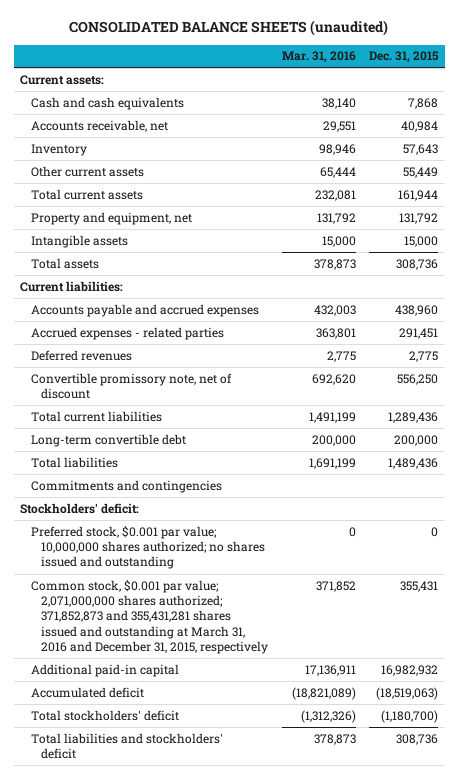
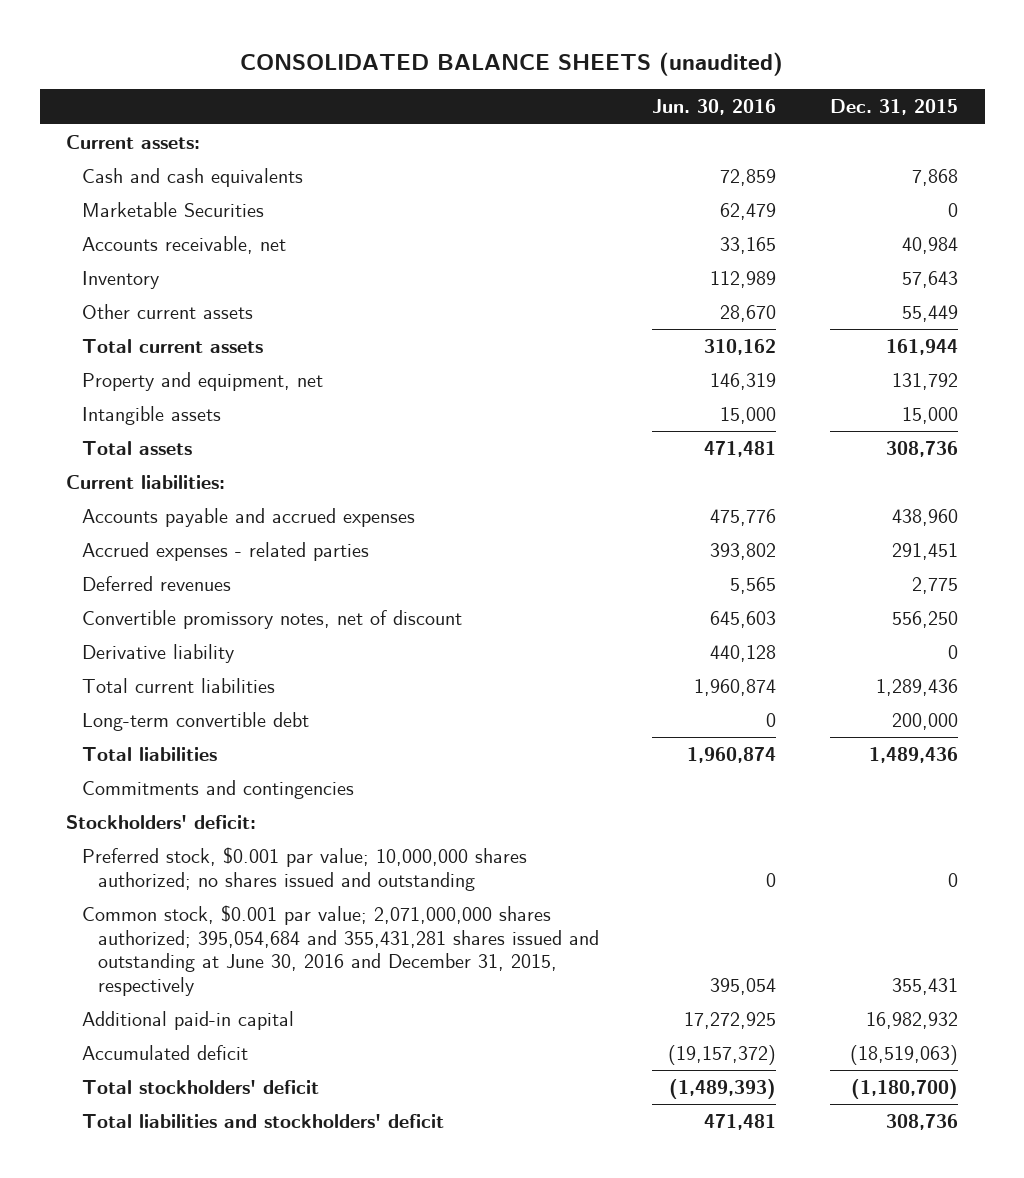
- | Mar. 31, 2016 | Dec. 31, 2015
+ | Jun. 30, 2016 | Dec. 31, 2015
+ Marketable Securities | 62,479 | 0
- Convertible promissory note, net of discount | 692,620 | 556,250
+ Convertible promissory notes, net of discount | 645,603 | 556,250
+ Derivative liability | 440,128 | 0
- Common stock, $0.001 par value; 2,071,000,000 shares authorized; 371,852,873 and 355,431,281 shares issued and outstanding at March 31, 2016 and December 31, 2015, respectively | 371,852 | 355,431
+ Common stock, $0.001 par value; 2,071,000,000 shares authorized; 395,054,684 and 355,431,281 shares issued and outstanding at June 30, 2016 and December 31, 2015, respectively | 395,054 | 355,431

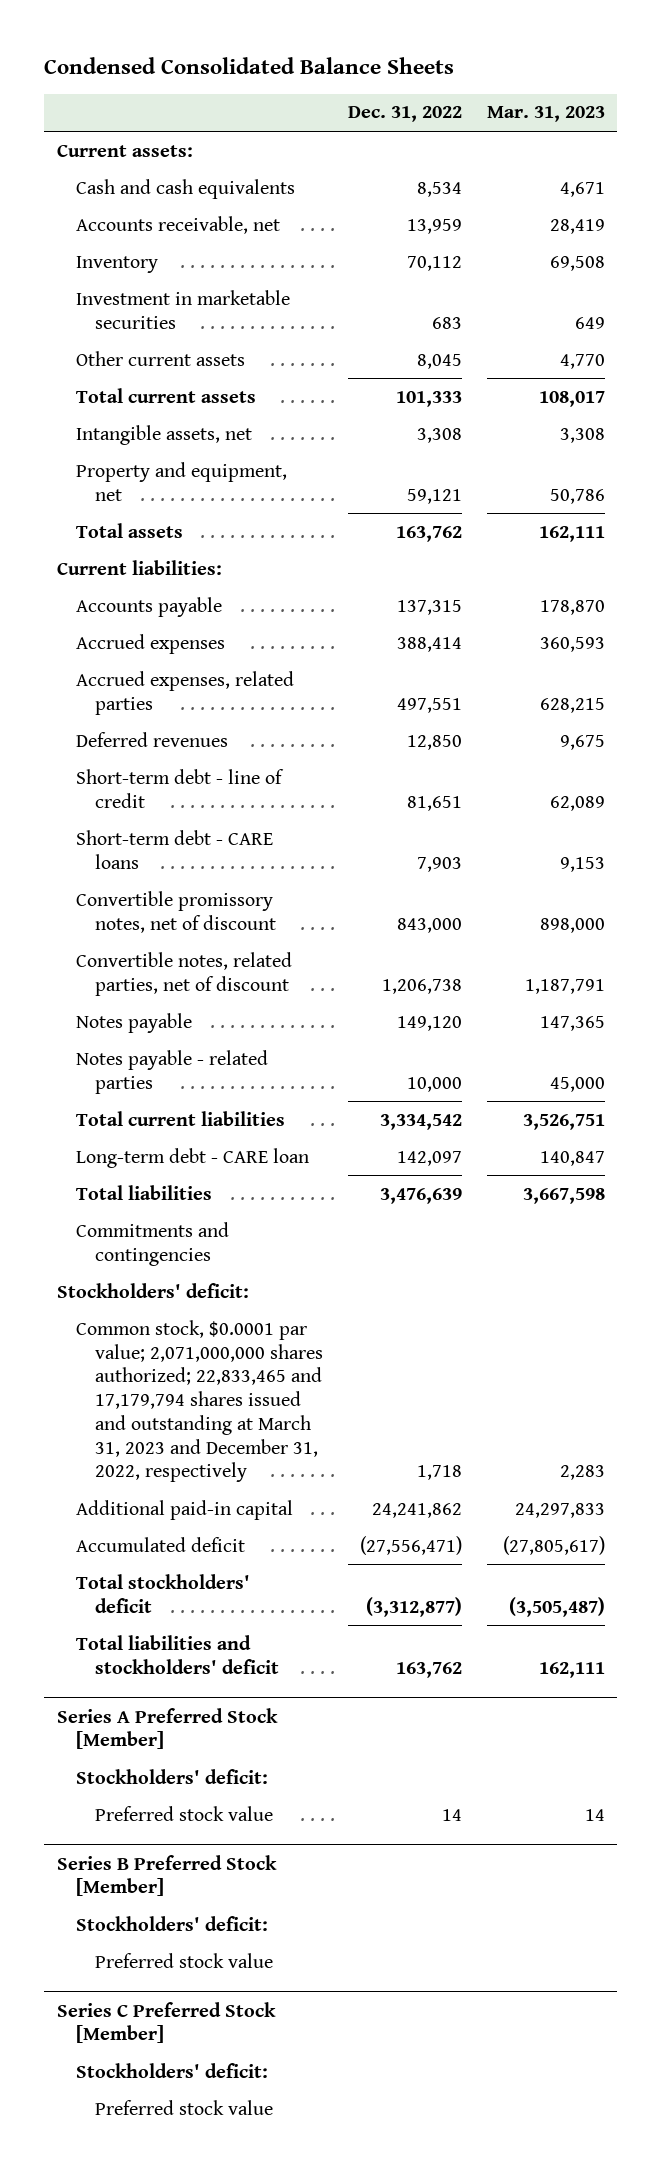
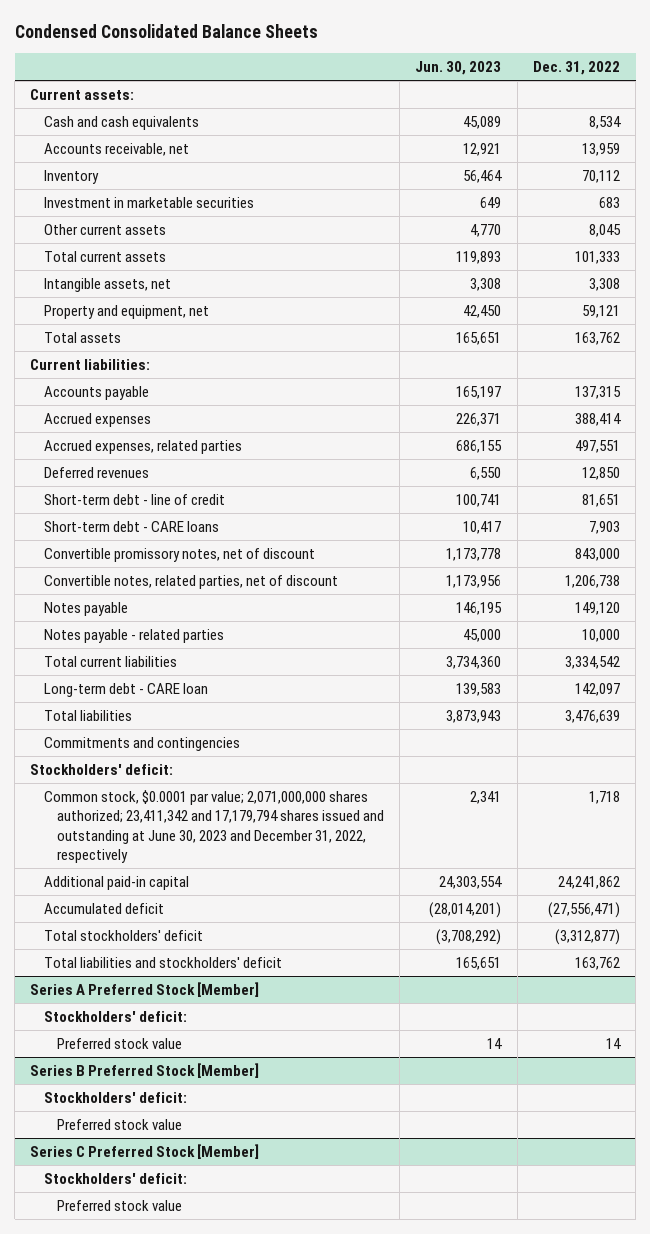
- | Dec. 31, 2022 | Mar. 31, 2023
+ | Jun. 30, 2023 | Dec. 31, 2022
- Common stock, $0.0001 par value; 2,071,000,000 shares authorized; 22,833,465 and 17,179,794 shares issued and outstanding at March 31, 2023 and December 31, 2022, respectively | 1,718 | 2,283
+ Common stock, $0.0001 par value; 2,071,000,000 shares authorized; 23,411,342 and 17,179,794 shares issued and outstanding at June 30, 2023 and December 31, 2022, respectively | 2,341 | 1,718

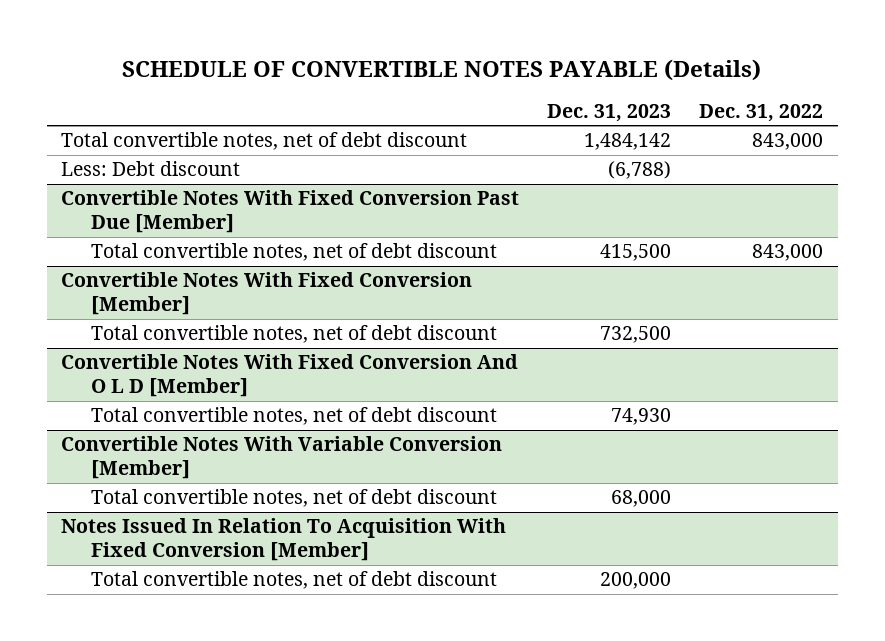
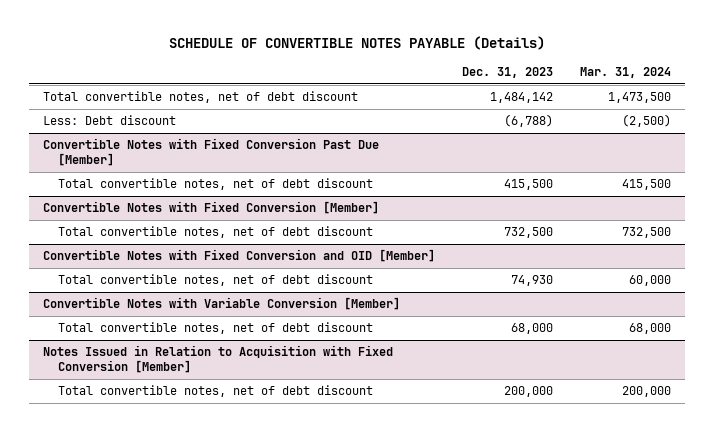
- | Dec. 31, 2023 | Dec. 31, 2022
+ | Dec. 31, 2023 | Mar. 31, 2024
- Convertible Notes With Fixed Conversion Past Due [Member]
+ Convertible Notes with Fixed Conversion Past Due [Member]
- Convertible Notes With Fixed Conversion [Member]
+ Convertible Notes with Fixed Conversion [Member]
- Convertible Notes With Fixed Conversion And O L D [Member]
+ Convertible Notes with Fixed Conversion and OID [Member]
- Convertible Notes With Variable Conversion [Member]
+ Convertible Notes with Variable Conversion [Member]
- Notes Issued In Relation To Acquisition With Fixed Conversion [Member]
+ Notes Issued in Relation to Acquisition with Fixed Conversion [Member]

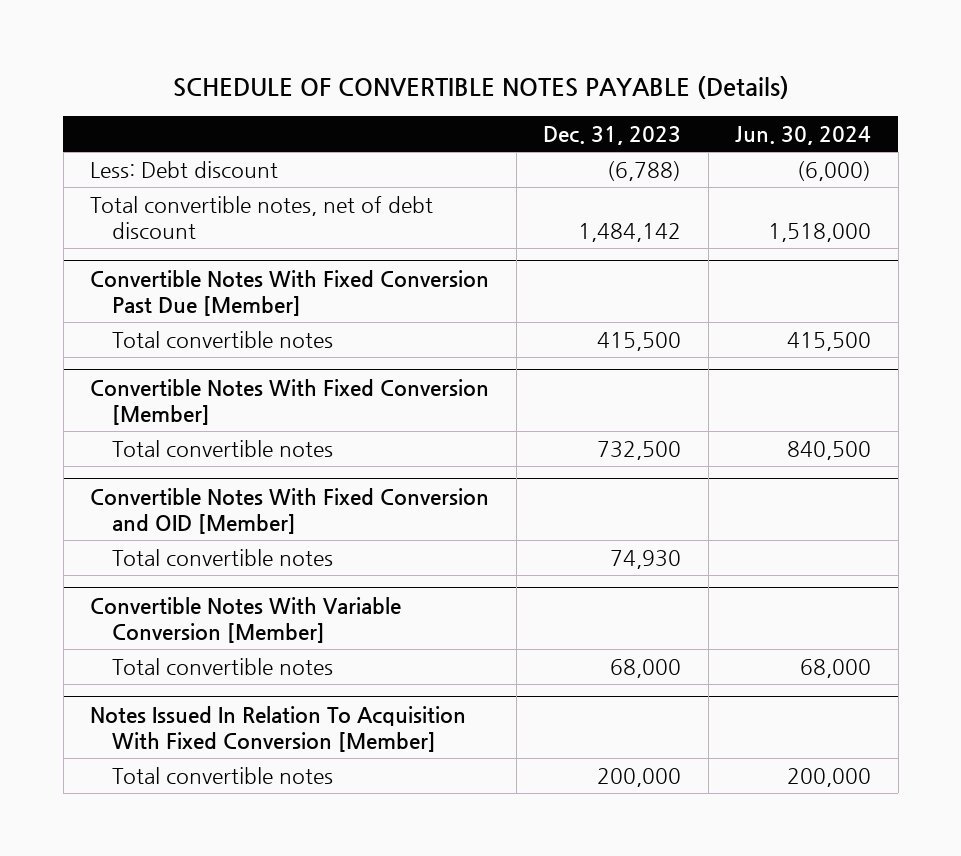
- | Dec. 31, 2023 | Mar. 31, 2024
+ | Dec. 31, 2023 | Jun. 30, 2024
- Convertible Notes with Fixed Conversion Past Due [Member]
- Total convertible notes, net of debt discount | 415,500 | 415,500
- Convertible Notes with Fixed Conversion [Member]
- Total convertible notes, net of debt discount | 732,500 | 732,500
- Convertible Notes with Fixed Conversion and OID [Member]
- Total convertible notes, net of debt discount | 74,930 | 60,000
- Convertible Notes with Variable Conversion [Member]
- Total convertible notes, net of debt discount | 68,000 | 68,000
- Notes Issued in Relation to Acquisition with Fixed Conversion [Member]
- Total convertible notes, net of debt discount | 200,000 | 200,000
moved down: Total convertible notes, net of debt discount | 1,484,142 | 1,518,000
+ Convertible Notes With Fixed Conversion Past Due [Member]
+ Total convertible notes | 415,500 | 415,500
+ Convertible Notes With Fixed Conversion [Member]
+ Total convertible notes | 732,500 | 840,500
+ Convertible Notes With Fixed Conversion and OID [Member]
+ Total convertible notes | 74,930 |
+ Convertible Notes With Variable Conversion [Member]
+ Total convertible notes | 68,000 | 68,000
+ Notes Issued In Relation To Acquisition With Fixed Conversion [Member]
+ Total convertible notes | 200,000 | 200,000

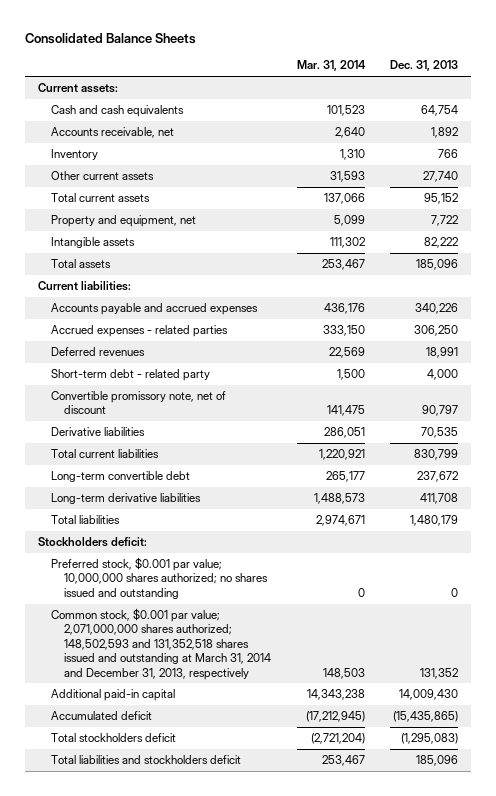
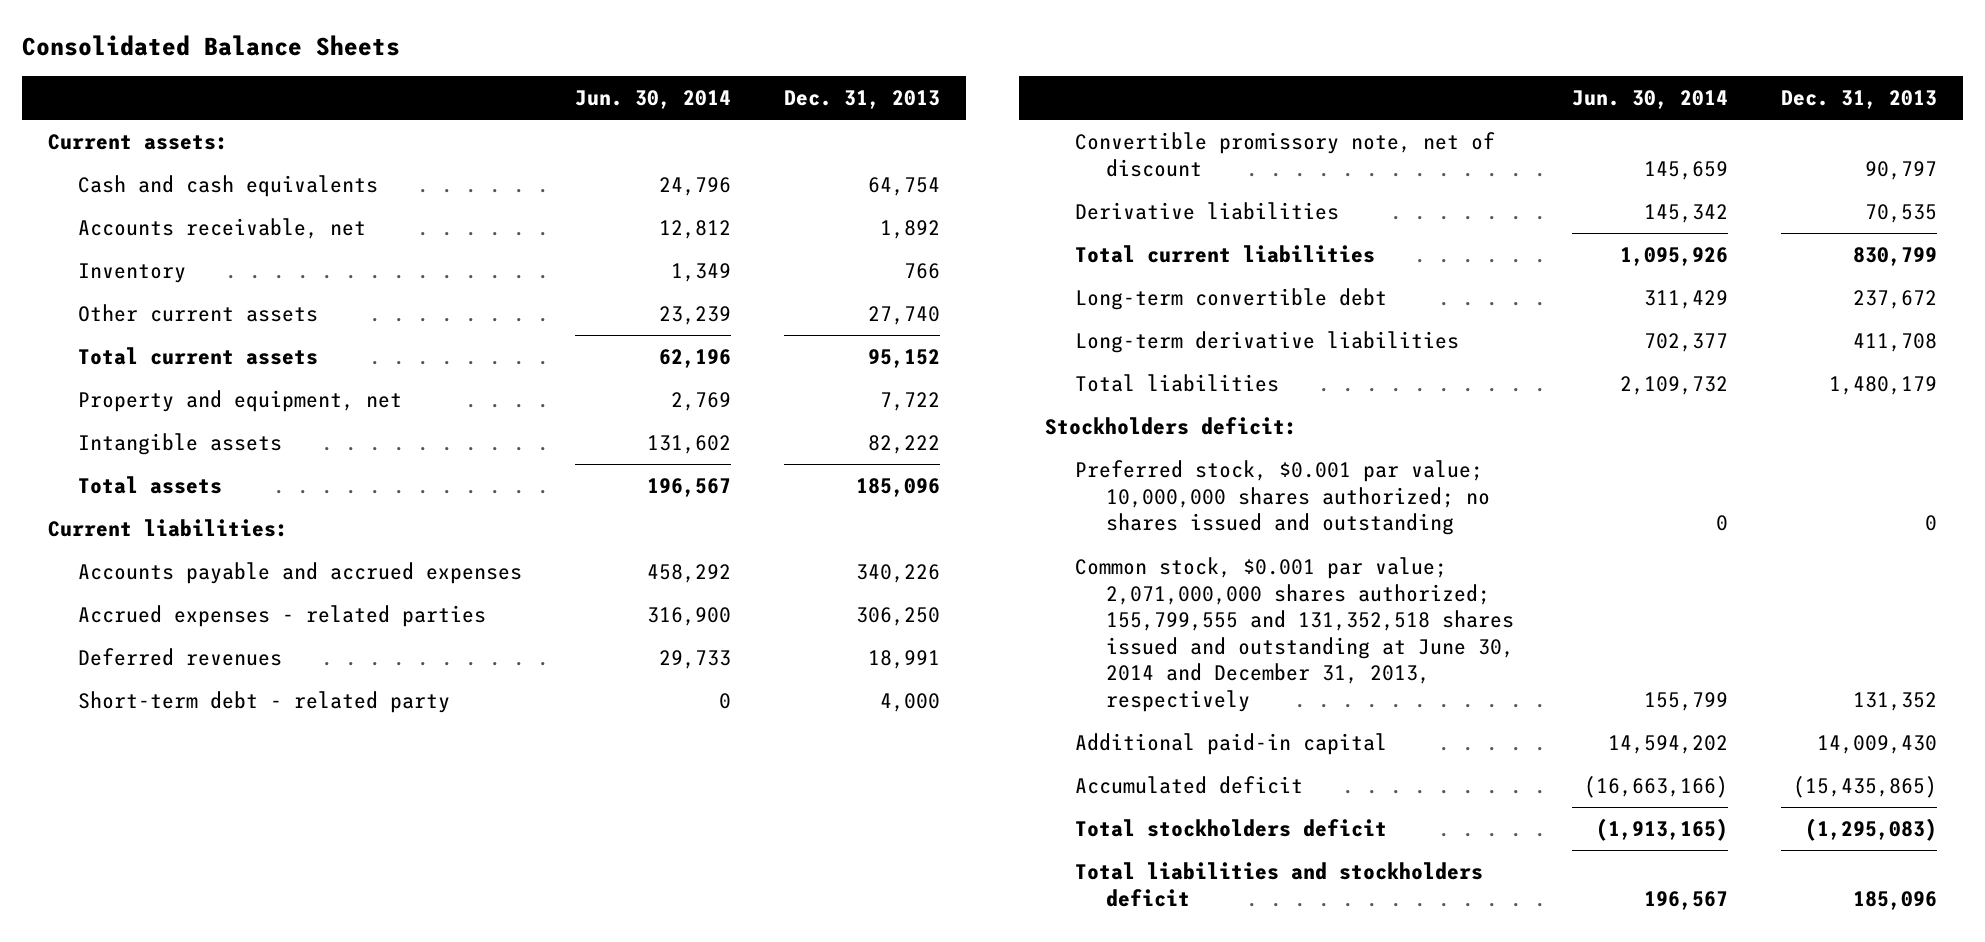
- | Mar. 31, 2014 | Dec. 31, 2013
+ | Jun. 30, 2014 | Dec. 31, 2013
- Common stock, $0.001 par value; 2,071,000,000 shares authorized; 148,502,593 and 131,352,518 shares issued and outstanding at March 31, 2014 and December 31, 2013, respectively | 148,503 | 131,352
+ Common stock, $0.001 par value; 2,071,000,000 shares authorized; 155,799,555 and 131,352,518 shares issued and outstanding at June 30, 2014 and December 31, 2013, respectively | 155,799 | 131,352

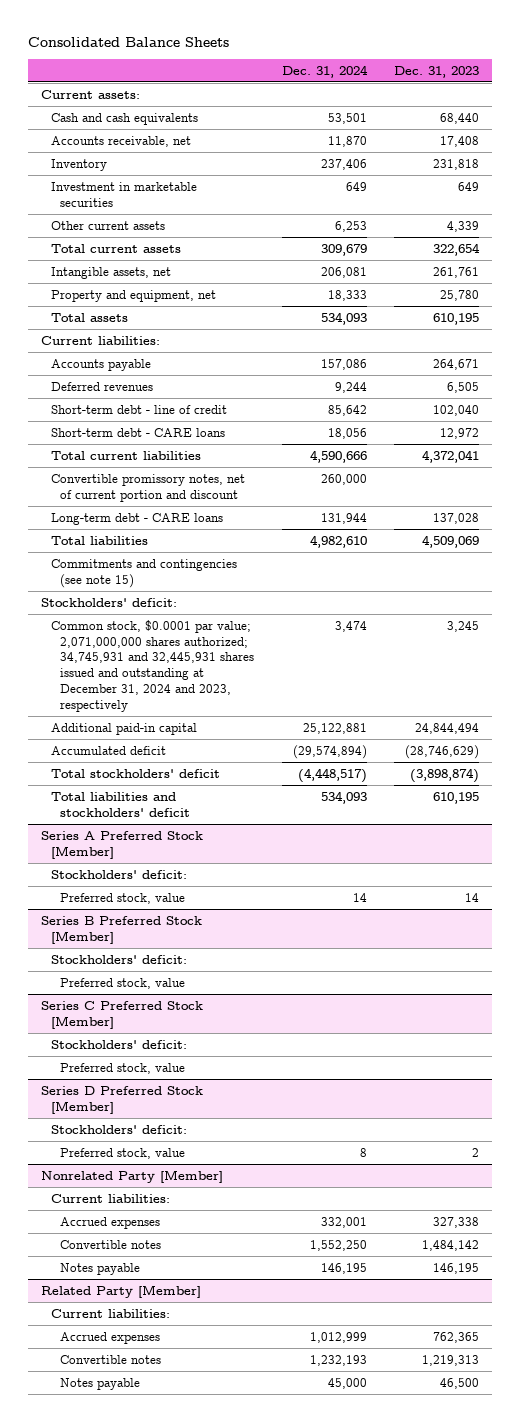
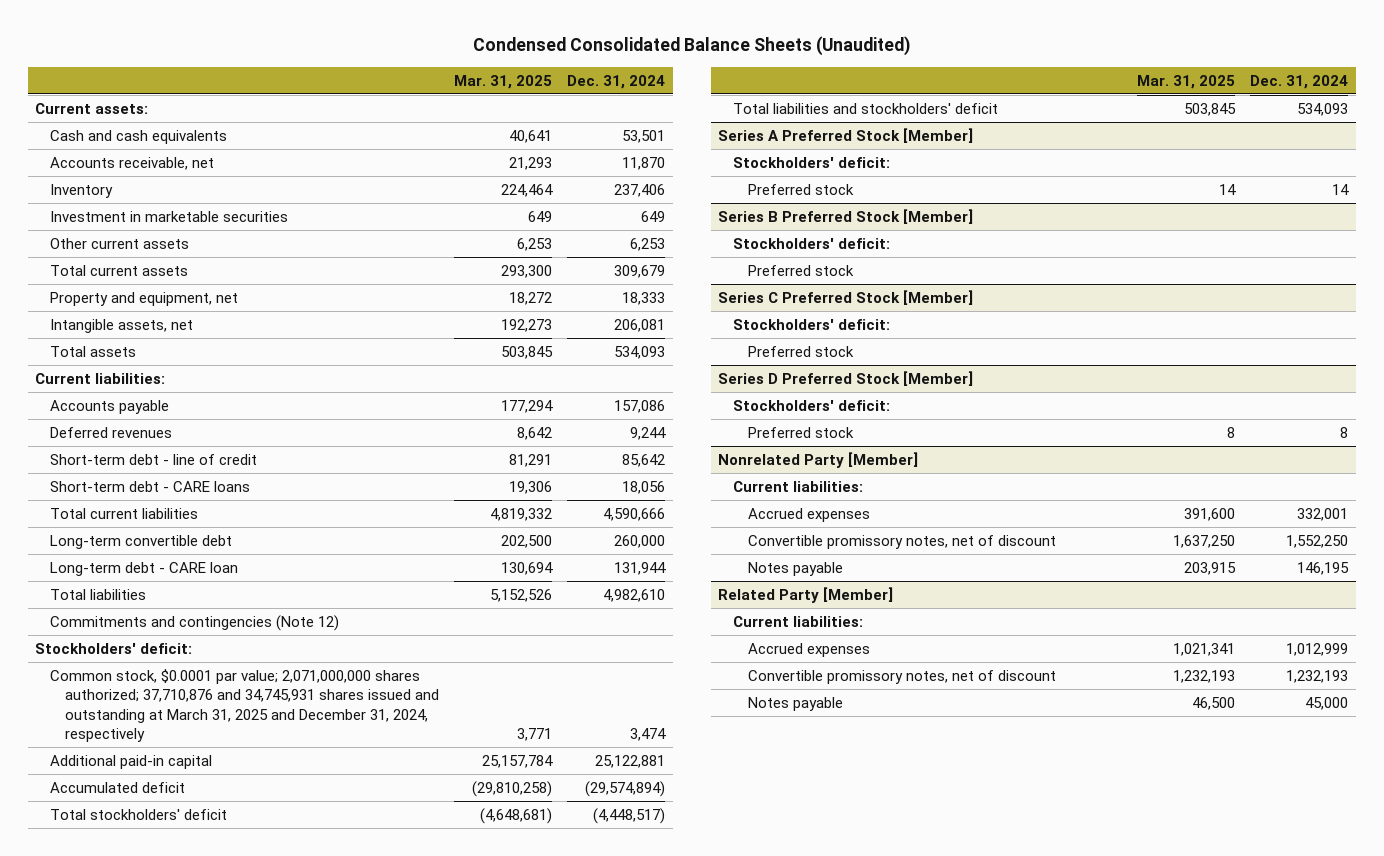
- Consolidated Balance Sheets
+ Condensed Consolidated Balance Sheets (Unaudited)
- | Dec. 31, 2024 | Dec. 31, 2023
+ | Mar. 31, 2025 | Dec. 31, 2024
moved down: Intangible assets, net | 192,273 | 206,081
- Convertible promissory notes, net of current portion and discount | 260,000 |
- Long-term debt - CARE loans | 131,944 | 137,028
+ Long-term convertible debt | 202,500 | 260,000
+ Long-term debt - CARE loan | 130,694 | 131,944
- Commitments and contingencies (see note 15)
+ Commitments and contingencies (Note 12)
- Common stock, $0.0001 par value; 2,071,000,000 shares authorized; 34,745,931 and 32,445,931 shares issued and outstanding at December 31, 2024 and 2023, respectively | 3,474 | 3,245
+ Common stock, $0.0001 par value; 2,071,000,000 shares authorized; 37,710,876 and 34,745,931 shares issued and outstanding at March 31, 2025 and December 31, 2024, respectively | 3,771 | 3,474
@ Series A Preferred Stock [Member]
- Preferred stock, value | 14 | 14
+ Preferred stock | 14 | 14
@ Series B Preferred Stock [Member]
- Preferred stock, value
+ Preferred stock
@ Series C Preferred Stock [Member]
- Preferred stock, value
+ Preferred stock
@ Series D Preferred Stock [Member]
- Preferred stock, value | 8 | 2
+ Preferred stock | 8 | 8
@ Nonrelated Party [Member]
- Convertible notes | 1,552,250 | 1,484,142
+ Convertible promissory notes, net of discount | 1,637,250 | 1,552,250
@ Related Party [Member]
- Convertible notes | 1,232,193 | 1,219,313
+ Convertible promissory notes, net of discount | 1,232,193 | 1,232,193

